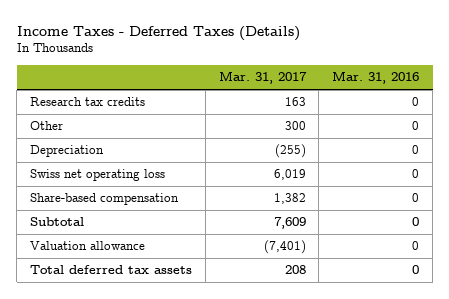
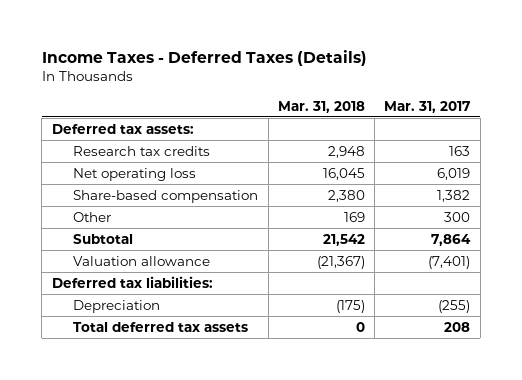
- | Mar. 31, 2017 | Mar. 31, 2016
+ | Mar. 31, 2018 | Mar. 31, 2017
+ Deferred tax assets:
- Swiss net operating loss | 6,019 | 0
+ Net operating loss | 16,045 | 6,019
- Subtotal | 7,609 | 0
moved down: Other | 169 | 300
+ Subtotal | 21,542 | 7,864
+ Deferred tax liabilities:
moved down: Depreciation | (175) | (255)

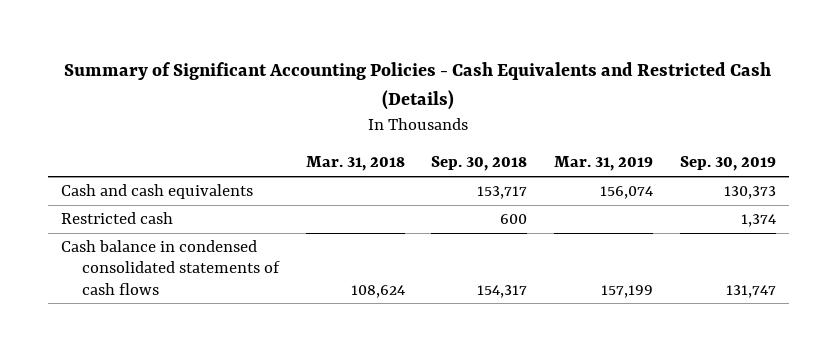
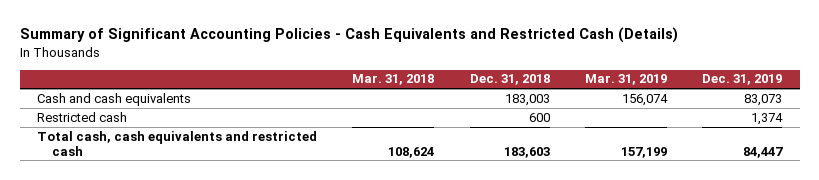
- | Mar. 31, 2018 | Sep. 30, 2018 | Mar. 31, 2019 | Sep. 30, 2019
+ | Mar. 31, 2018 | Dec. 31, 2018 | Mar. 31, 2019 | Dec. 31, 2019
- Cash balance in condensed consolidated statements of cash flows | 108,624 | 154,317 | 157,199 | 131,747
+ Total cash, cash equivalents and restricted cash | 108,624 | 183,603 | 157,199 | 84,447

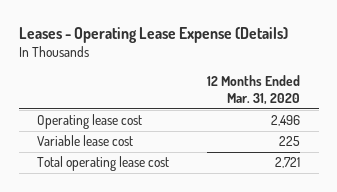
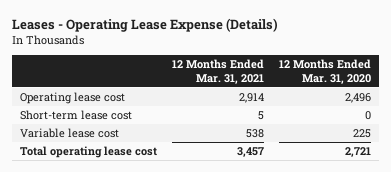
- | 12 Months Ended Mar. 31, 2020
+ | 12 Months Ended Mar. 31, 2021 | 12 Months Ended Mar. 31, 2020
+ Short-term lease cost | 5 | 0

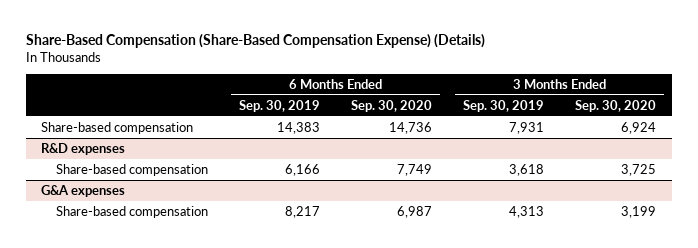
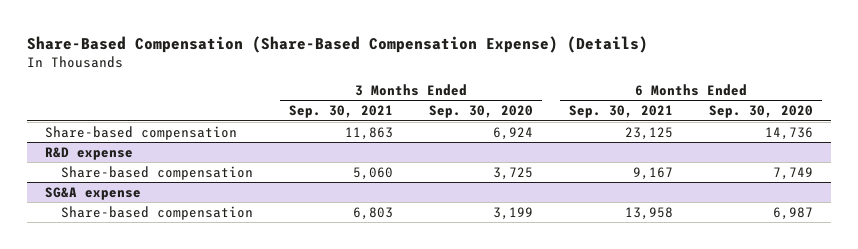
- | 6 Months Ended Sep. 30, 2019 | 6 Months Ended Sep. 30, 2020 | 3 Months Ended Sep. 30, 2019 | 3 Months Ended Sep. 30, 2020
+ | 3 Months Ended Sep. 30, 2021 | 3 Months Ended Sep. 30, 2020 | 6 Months Ended Sep. 30, 2021 | 6 Months Ended Sep. 30, 2020
- R&D expenses
+ R&D expense
- G&A expenses
+ SG&A expense

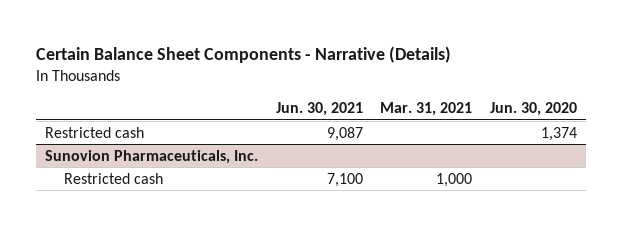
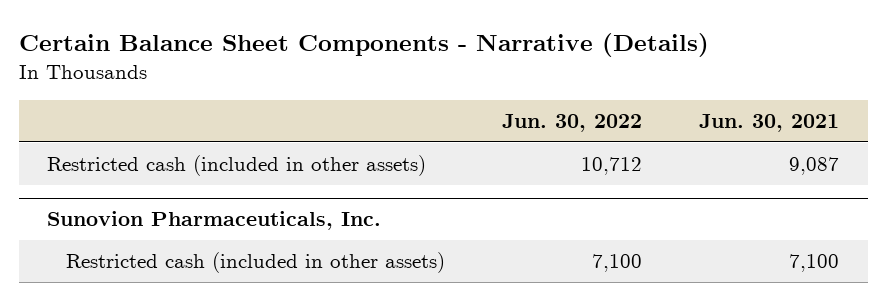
- | Jun. 30, 2021 | Mar. 31, 2021 | Jun. 30, 2020
+ | Jun. 30, 2022 | Jun. 30, 2021
- Restricted cash | 9,087 | | 1,374
+ Restricted cash (included in other assets) | 10,712 | 9,087
@ Sunovion Pharmaceuticals, Inc.
- Restricted cash | 7,100 | 1,000 |
+ Restricted cash (included in other assets) | 7,100 | 7,100

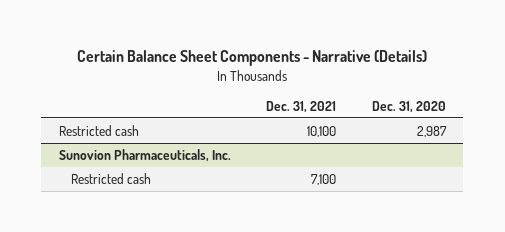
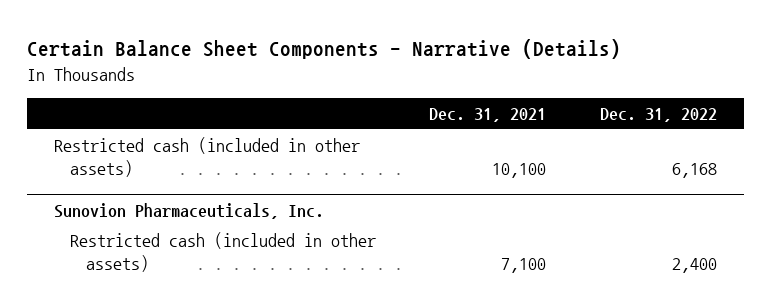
- | Dec. 31, 2021 | Dec. 31, 2020
+ | Dec. 31, 2021 | Dec. 31, 2022
- Restricted cash | 10,100 | 2,987
+ Restricted cash (included in other assets) | 10,100 | 6,168
@ Sunovion Pharmaceuticals, Inc.
- Restricted cash | 7,100 |
+ Restricted cash (included in other assets) | 7,100 | 2,400

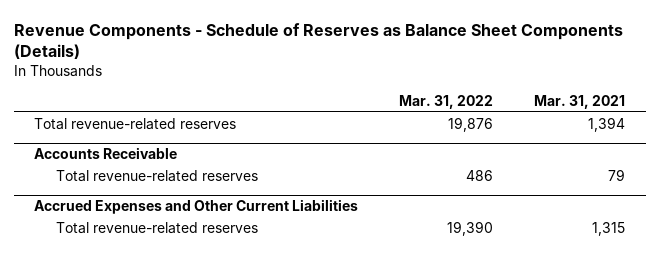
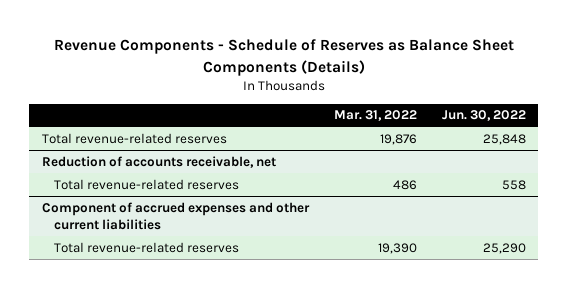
- | Mar. 31, 2022 | Mar. 31, 2021
+ | Mar. 31, 2022 | Jun. 30, 2022
- Accounts Receivable
+ Reduction of accounts receivable, net
- Accrued Expenses and Other Current Liabilities
+ Component of accrued expenses and other current liabilities

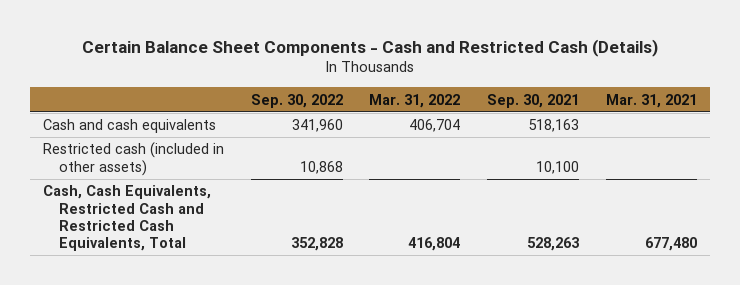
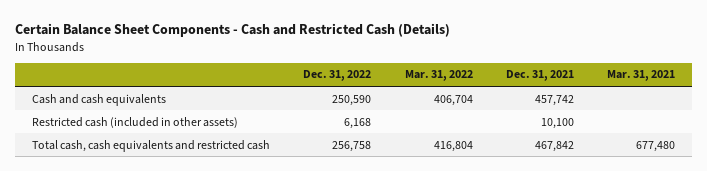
- | Sep. 30, 2022 | Mar. 31, 2022 | Sep. 30, 2021 | Mar. 31, 2021
+ | Dec. 31, 2022 | Mar. 31, 2022 | Dec. 31, 2021 | Mar. 31, 2021
- Cash, Cash Equivalents, Restricted Cash and Restricted Cash Equivalents, Total | 352,828 | 416,804 | 528,263 | 677,480
+ Total cash, cash equivalents and restricted cash | 256,758 | 416,804 | 467,842 | 677,480

